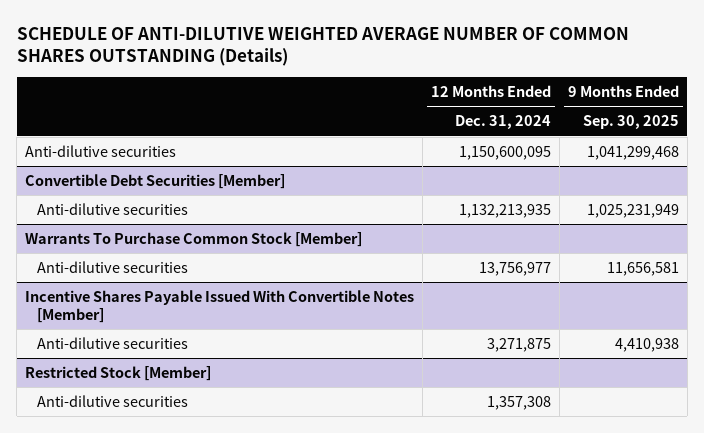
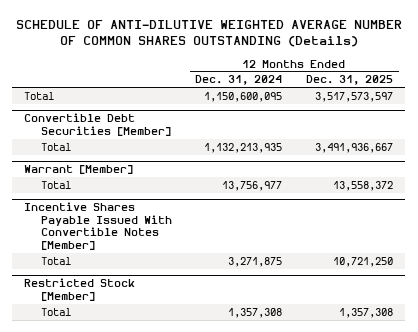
- | 12 Months Ended Dec. 31, 2024 | 9 Months Ended Sep. 30, 2025
+ | 12 Months Ended Dec. 31, 2024 | 12 Months Ended Dec. 31, 2025
- Anti-dilutive securities | 1,150,600,095 | 1,041,299,468
+ Total | 1,150,600,095 | 3,517,573,597
@ Convertible Debt Securities [Member]
- Anti-dilutive securities | 1,132,213,935 | 1,025,231,949
- Warrants To Purchase Common Stock [Member]
- Anti-dilutive securities | 13,756,977 | 11,656,581
@ Convertible Debt Securities [Member]
+ Total | 1,132,213,935 | 3,491,936,667
+ Warrant [Member]
+ Total | 13,756,977 | 13,558,372
@ Incentive Shares Payable Issued With Convertible Notes [Member]
- Anti-dilutive securities | 3,271,875 | 4,410,938
+ Total | 3,271,875 | 10,721,250
@ Restricted Stock [Member]
- Anti-dilutive securities | 1,357,308 |
+ Total | 1,357,308 | 1,357,308

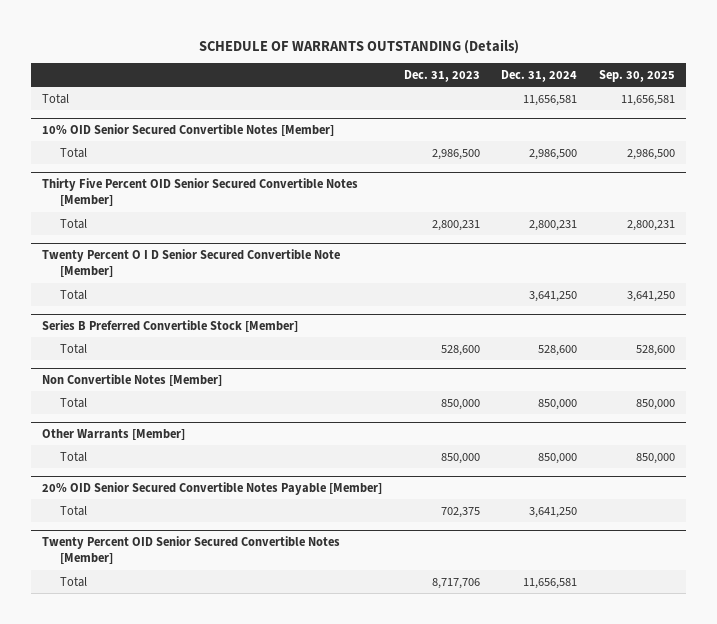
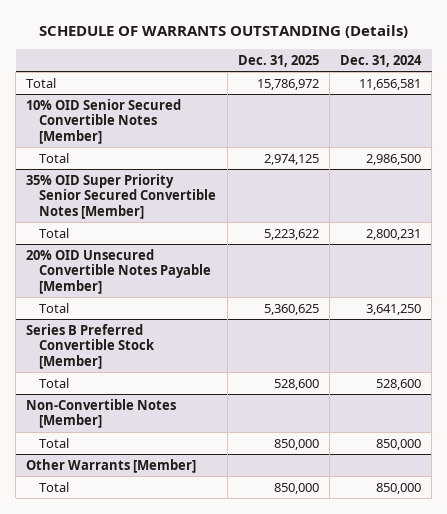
- | Dec. 31, 2023 | Dec. 31, 2024 | Sep. 30, 2025
+ | Dec. 31, 2025 | Dec. 31, 2024
- Thirty Five Percent OID Senior Secured Convertible Notes [Member]
+ 35% OID Super Priority Senior Secured Convertible Notes [Member]
- Twenty Percent O I D Senior Secured Convertible Note [Member]
+ 20% OID Unsecured Convertible Notes Payable [Member]
- Non Convertible Notes [Member]
+ Non-Convertible Notes [Member]
- 20% OID Senior Secured Convertible Notes Payable [Member]
- Total | 702,375 | 3,641,250 |
- Twenty Percent OID Senior Secured Convertible Notes [Member]
- Total | 8,717,706 | 11,656,581 |

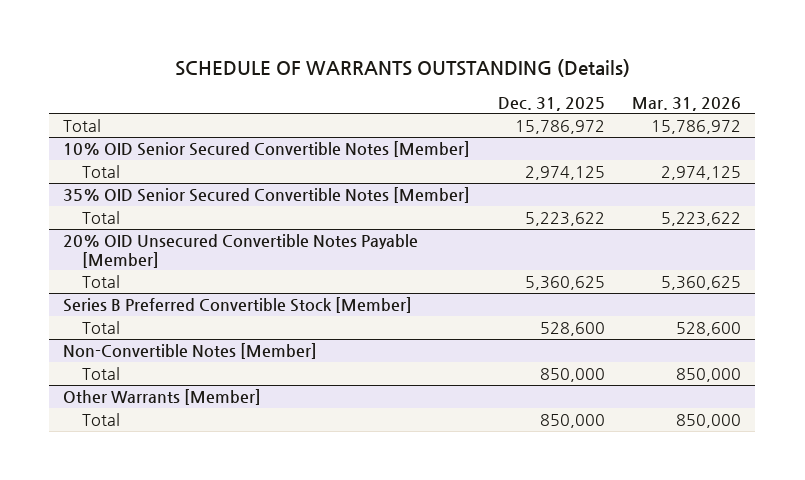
- | Dec. 31, 2025 | Dec. 31, 2024
+ | Dec. 31, 2025 | Mar. 31, 2026
- 35% OID Super Priority Senior Secured Convertible Notes [Member]
+ 35% OID Senior Secured Convertible Notes [Member]

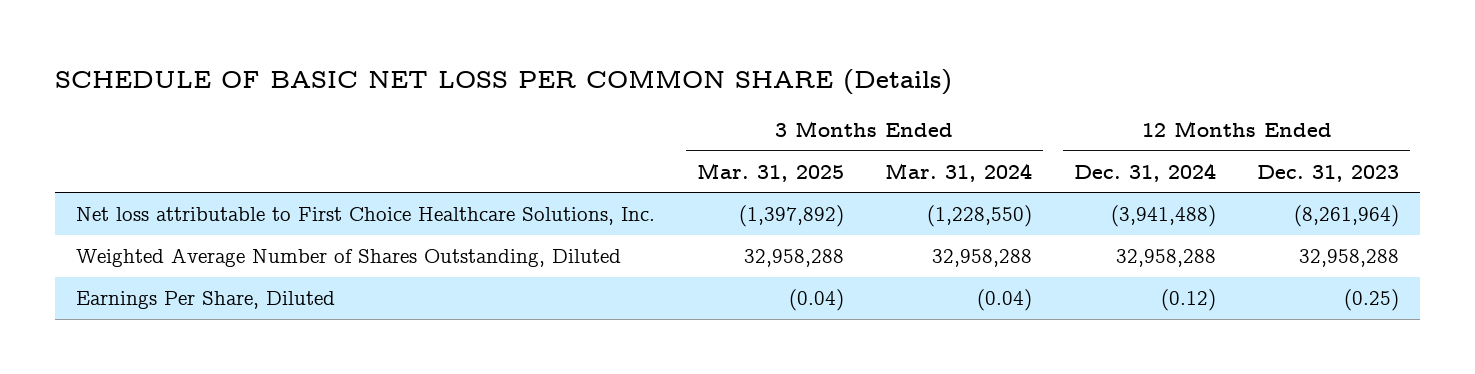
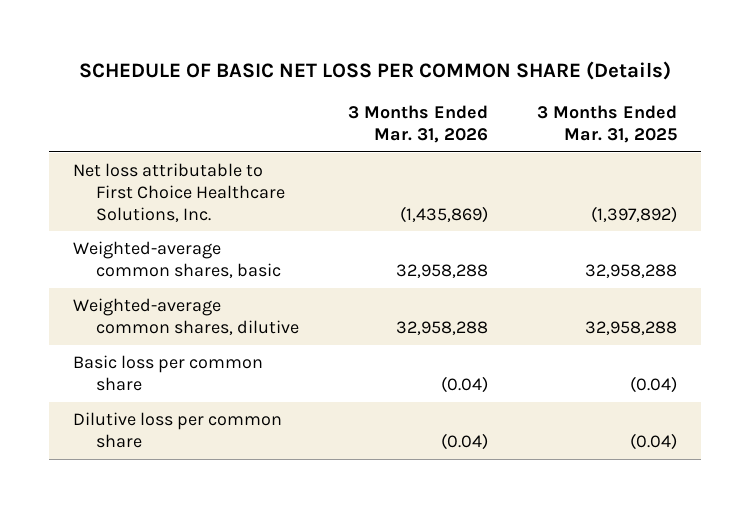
- | 3 Months Ended Mar. 31, 2025 | 3 Months Ended Mar. 31, 2024 | 12 Months Ended Dec. 31, 2024 | 12 Months Ended Dec. 31, 2023
+ | 3 Months Ended Mar. 31, 2026 | 3 Months Ended Mar. 31, 2025
- Weighted Average Number of Shares Outstanding, Diluted | 32,958,288 | 32,958,288 | 32,958,288 | 32,958,288
- Earnings Per Share, Diluted | (0.04) | (0.04) | (0.12) | (0.25)
+ Weighted-average common shares, basic | 32,958,288 | 32,958,288
+ Weighted-average common shares, dilutive | 32,958,288 | 32,958,288
+ Basic loss per common share | (0.04) | (0.04)
+ Dilutive loss per common share | (0.04) | (0.04)

